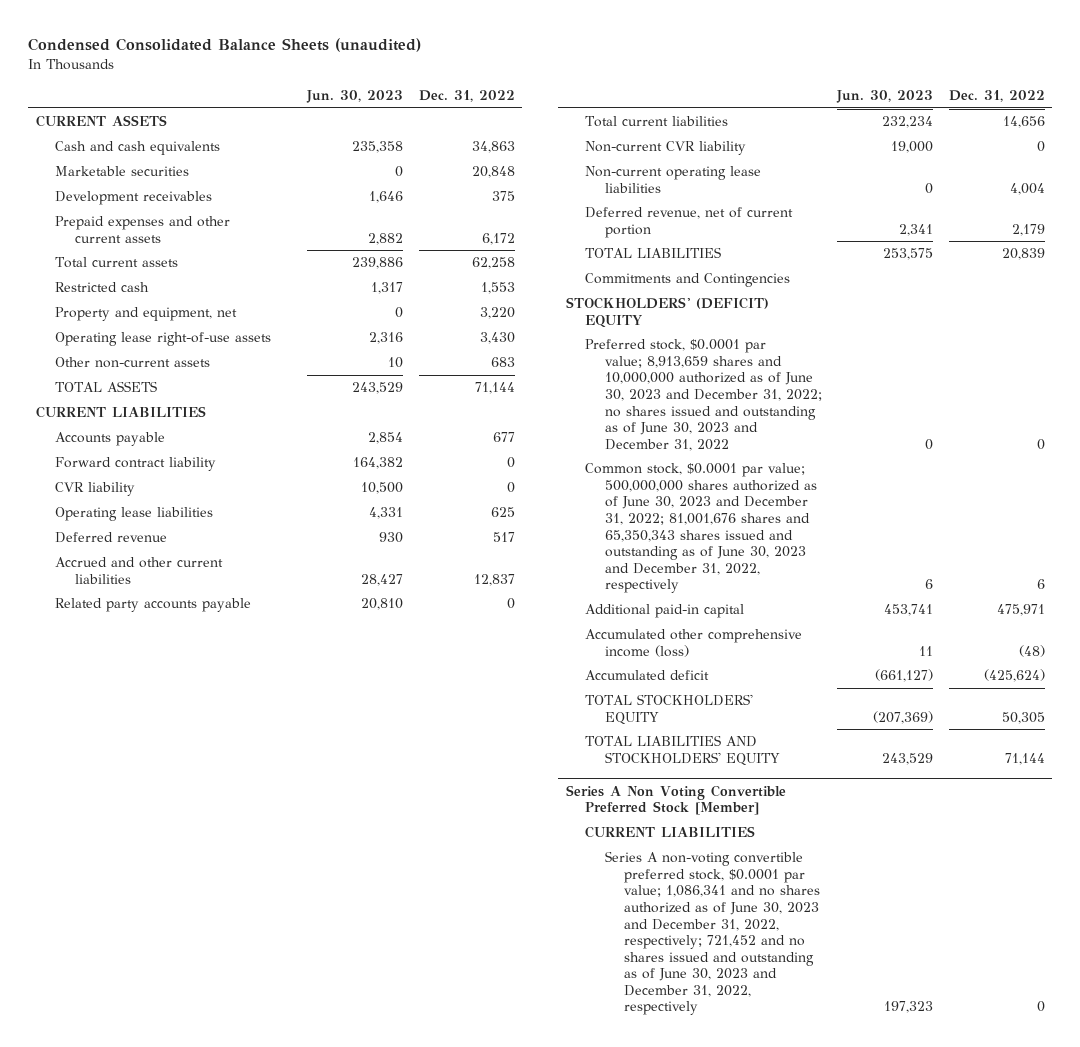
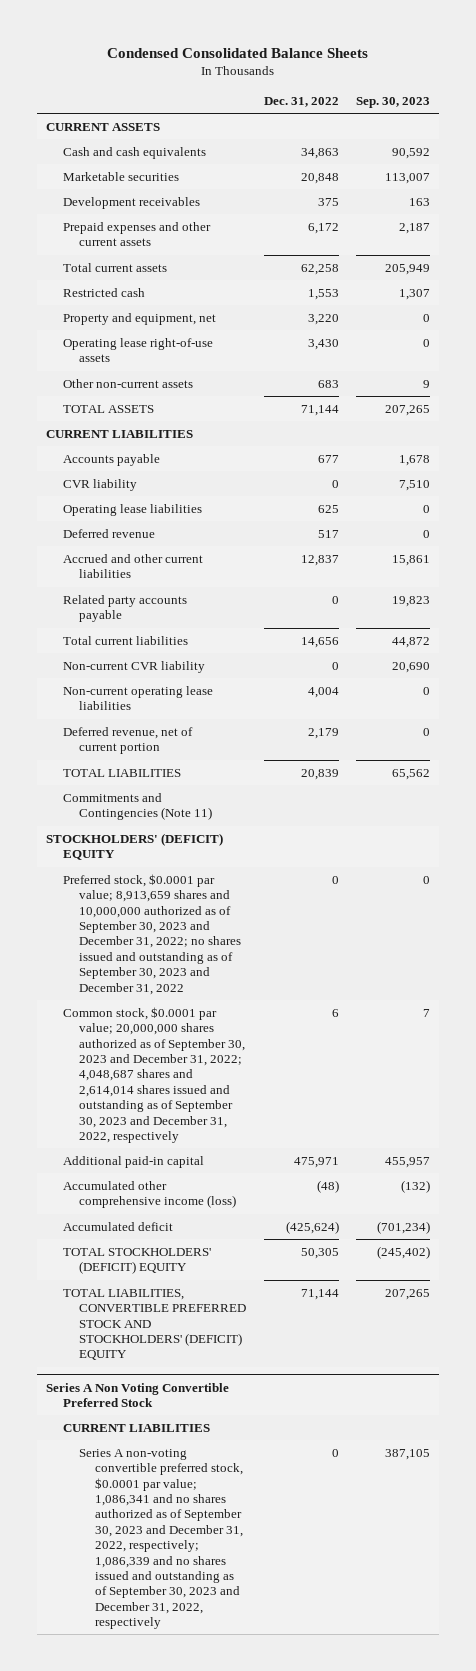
- Condensed Consolidated Balance Sheets (unaudited)
+ Condensed Consolidated Balance Sheets
- | Jun. 30, 2023 | Dec. 31, 2022
+ | Dec. 31, 2022 | Sep. 30, 2023
- Forward contract liability | 164,382 | 0
- Commitments and Contingencies
+ Commitments and Contingencies (Note 11)
- Preferred stock, $0.0001 par value; 8,913,659 shares and 10,000,000 authorized as of June 30, 2023 and December 31, 2022; no shares issued and outstanding as of June 30, 2023 and December 31, 2022 | 0 | 0
- Common stock, $0.0001 par value; 500,000,000 shares authorized as of June 30, 2023 and December 31, 2022; 81,001,676 shares and 65,350,343 shares issued and outstanding as of June 30, 2023 and December 31, 2022, respectively | 6 | 6
+ Preferred stock, $0.0001 par value; 8,913,659 shares and 10,000,000 authorized as of September 30, 2023 and December 31, 2022; no shares issued and outstanding as of September 30, 2023 and December 31, 2022 | 0 | 0
+ Common stock, $0.0001 par value; 20,000,000 shares authorized as of September 30, 2023 and December 31, 2022; 4,048,687 shares and 2,614,014 shares issued and outstanding as of September 30, 2023 and December 31, 2022, respectively | 6 | 7
- TOTAL STOCKHOLDERS' EQUITY | (207,369) | 50,305
- TOTAL LIABILITIES AND STOCKHOLDERS' EQUITY | 243,529 | 71,144
- Series A Non Voting Convertible Preferred Stock [Member]
+ TOTAL STOCKHOLDERS' (DEFICIT) EQUITY | 50,305 | (245,402)
+ TOTAL LIABILITIES, CONVERTIBLE PREFERRED STOCK AND STOCKHOLDERS' (DEFICIT) EQUITY | 71,144 | 207,265
+ Series A Non Voting Convertible Preferred Stock
- Series A non-voting convertible preferred stock, $0.0001 par value; 1,086,341 and no shares authorized as of June 30, 2023 and December 31, 2022, respectively; 721,452 and no shares issued and outstanding as of June 30, 2023 and December 31, 2022, respectively | 197,323 | 0
+ Series A non-voting convertible preferred stock, $0.0001 par value; 1,086,341 and no shares authorized as of September 30, 2023 and December 31, 2022, respectively; 1,086,339 and no shares issued and outstanding as of September 30, 2023 and December 31, 2022, respectively | 0 | 387,105

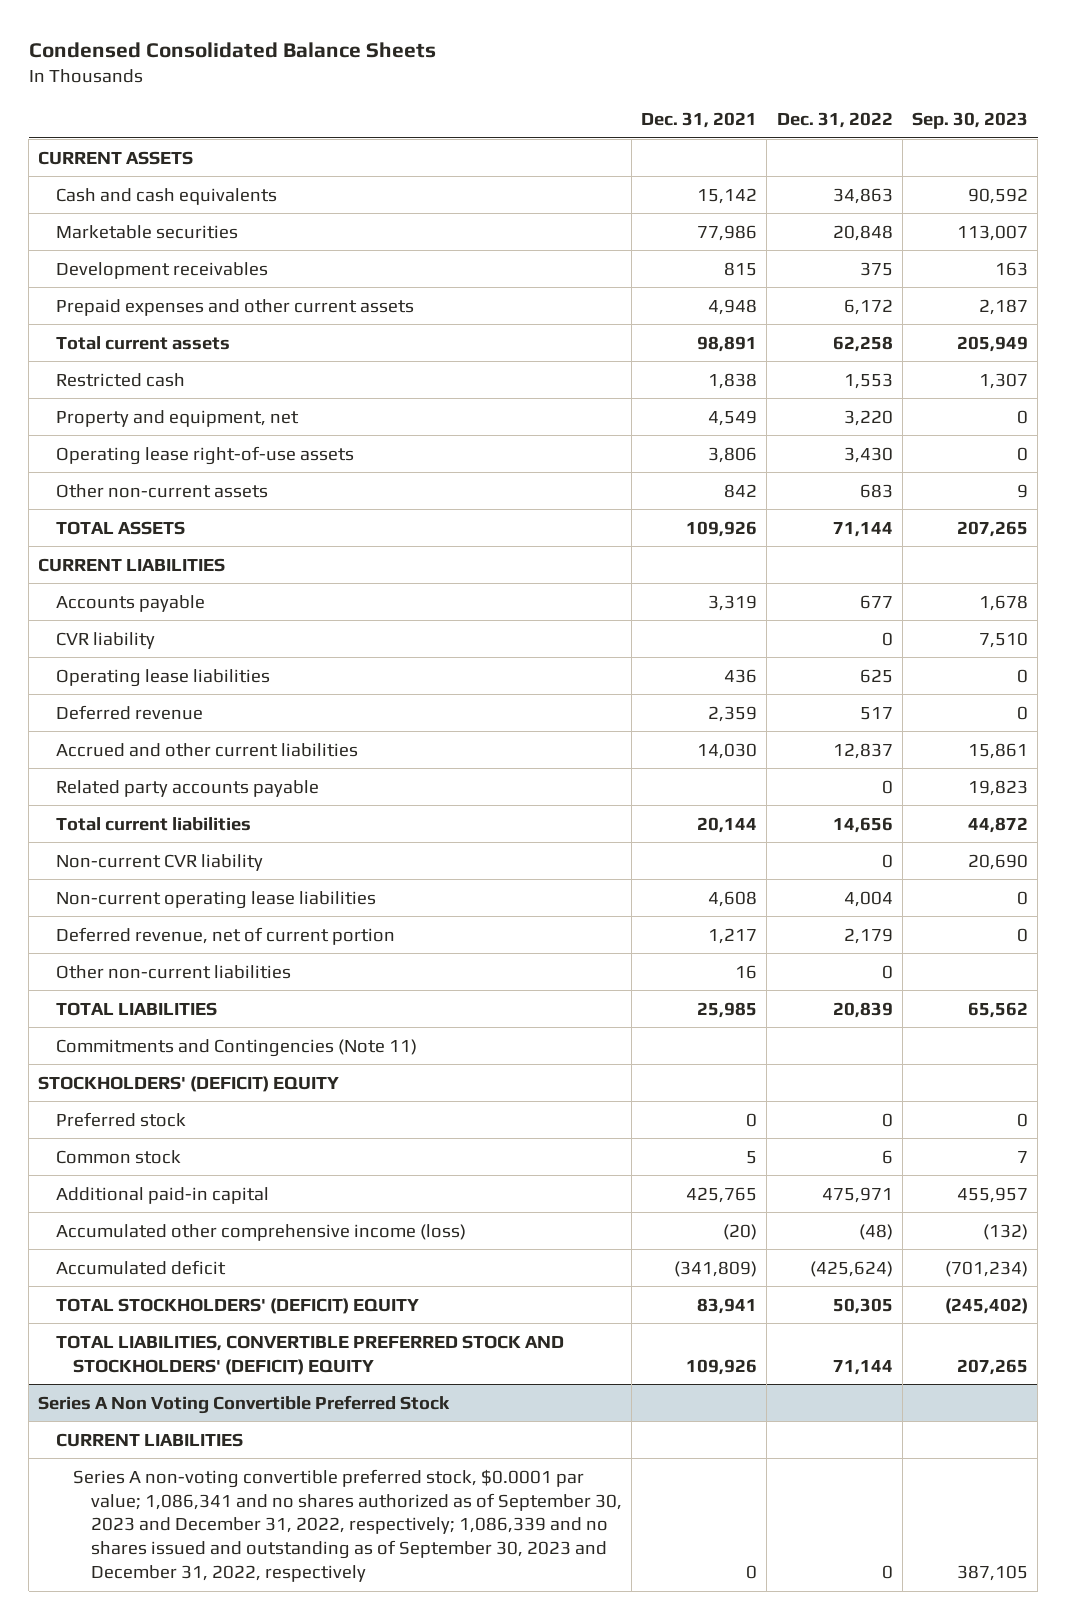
- | Dec. 31, 2022 | Sep. 30, 2023
+ | Dec. 31, 2021 | Dec. 31, 2022 | Sep. 30, 2023
+ Other non-current liabilities | 16 | 0 |
- Preferred stock, $0.0001 par value; 8,913,659 shares and 10,000,000 authorized as of September 30, 2023 and December 31, 2022; no shares issued and outstanding as of September 30, 2023 and December 31, 2022 | 0 | 0
- Common stock, $0.0001 par value; 20,000,000 shares authorized as of September 30, 2023 and December 31, 2022; 4,048,687 shares and 2,614,014 shares issued and outstanding as of September 30, 2023 and December 31, 2022, respectively | 6 | 7
+ Preferred stock | 0 | 0 | 0
+ Common stock | 5 | 6 | 7

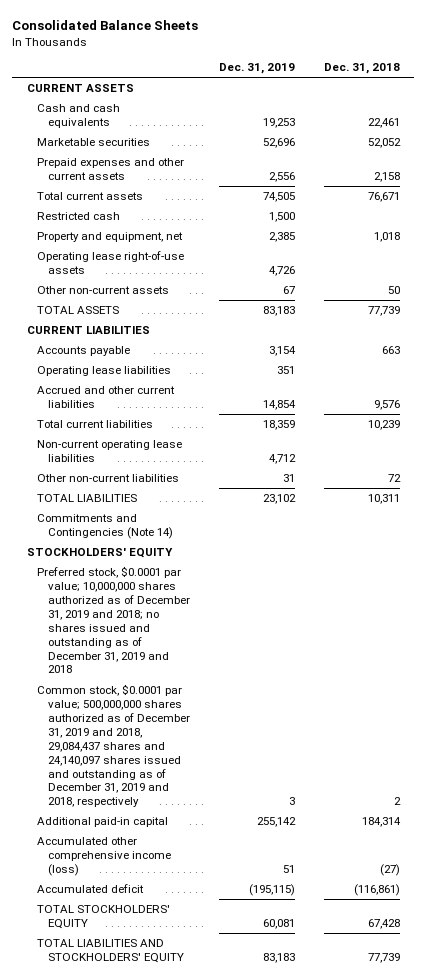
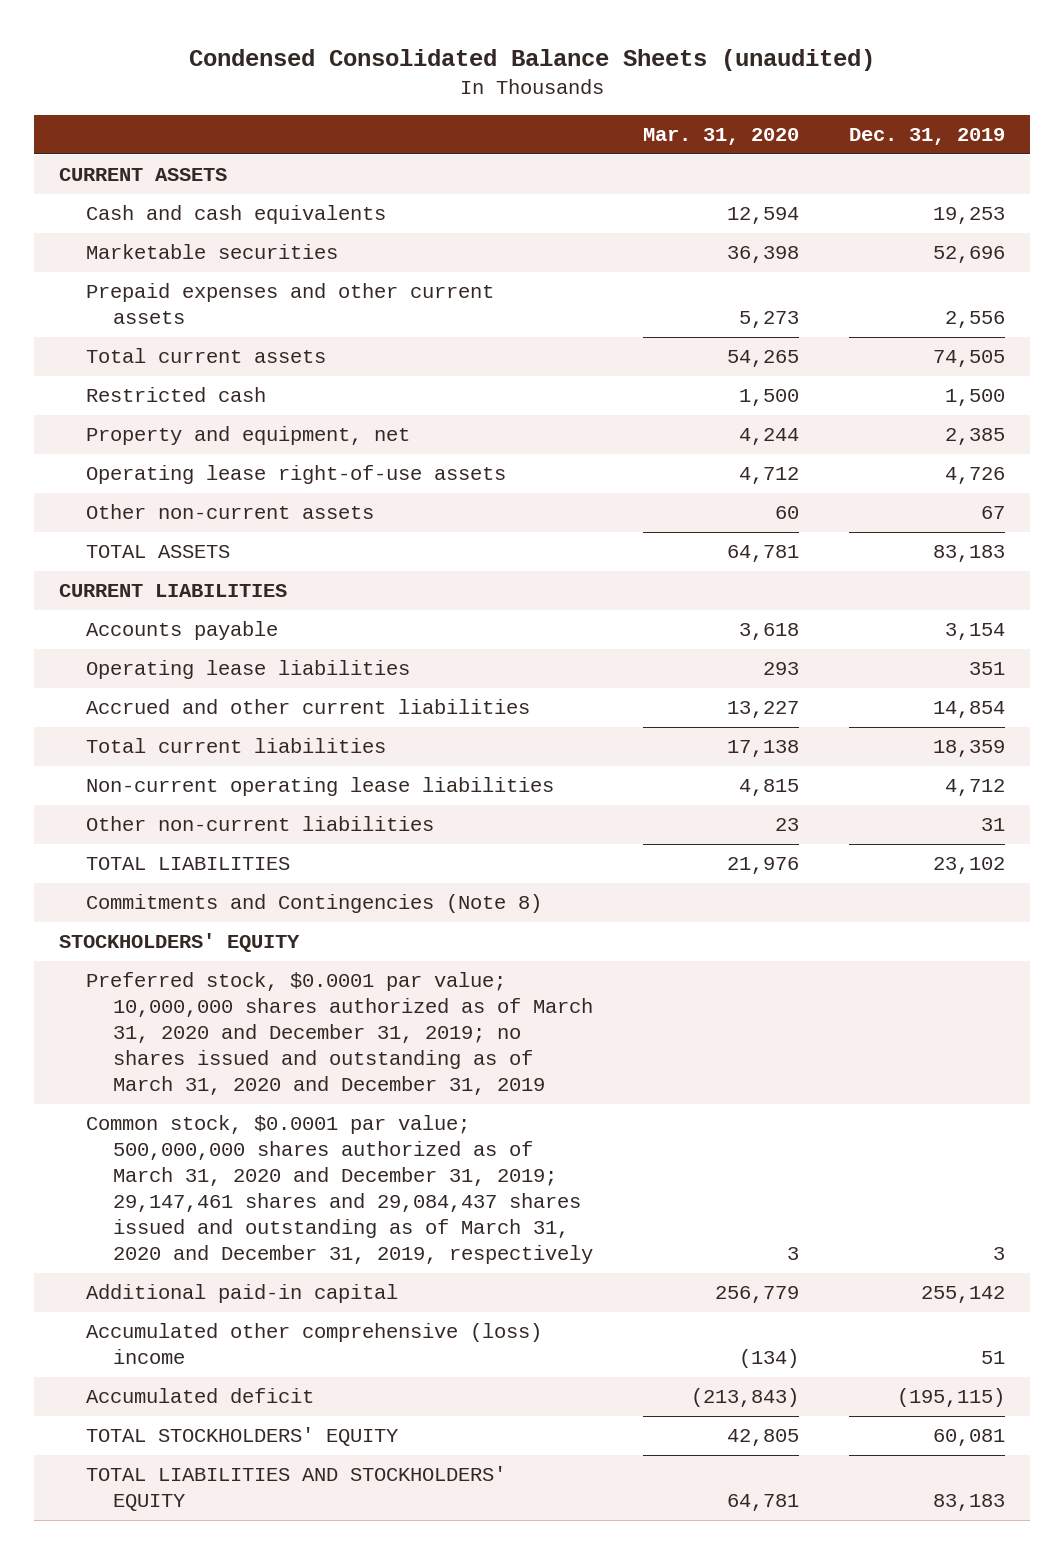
- Consolidated Balance Sheets
+ Condensed Consolidated Balance Sheets (unaudited)
- | Dec. 31, 2019 | Dec. 31, 2018
+ | Mar. 31, 2020 | Dec. 31, 2019
- Commitments and Contingencies (Note 14)
+ Commitments and Contingencies (Note 8)
- Preferred stock, $0.0001 par value; 10,000,000 shares authorized as of December 31, 2019 and 2018; no shares issued and outstanding as of December 31, 2019 and 2018
- Common stock, $0.0001 par value; 500,000,000 shares authorized as of December 31, 2019 and 2018, 29,084,437 shares and 24,140,097 shares issued and outstanding as of December 31, 2019 and 2018, respectively | 3 | 2
+ Preferred stock, $0.0001 par value; 10,000,000 shares authorized as of March 31, 2020 and December 31, 2019; no shares issued and outstanding as of March 31, 2020 and December 31, 2019
+ Common stock, $0.0001 par value; 500,000,000 shares authorized as of March 31, 2020 and December 31, 2019; 29,147,461 shares and 29,084,437 shares issued and outstanding as of March 31, 2020 and December 31, 2019, respectively | 3 | 3
- Accumulated other comprehensive income (loss) | 51 | (27)
+ Accumulated other comprehensive (loss) income | (134) | 51

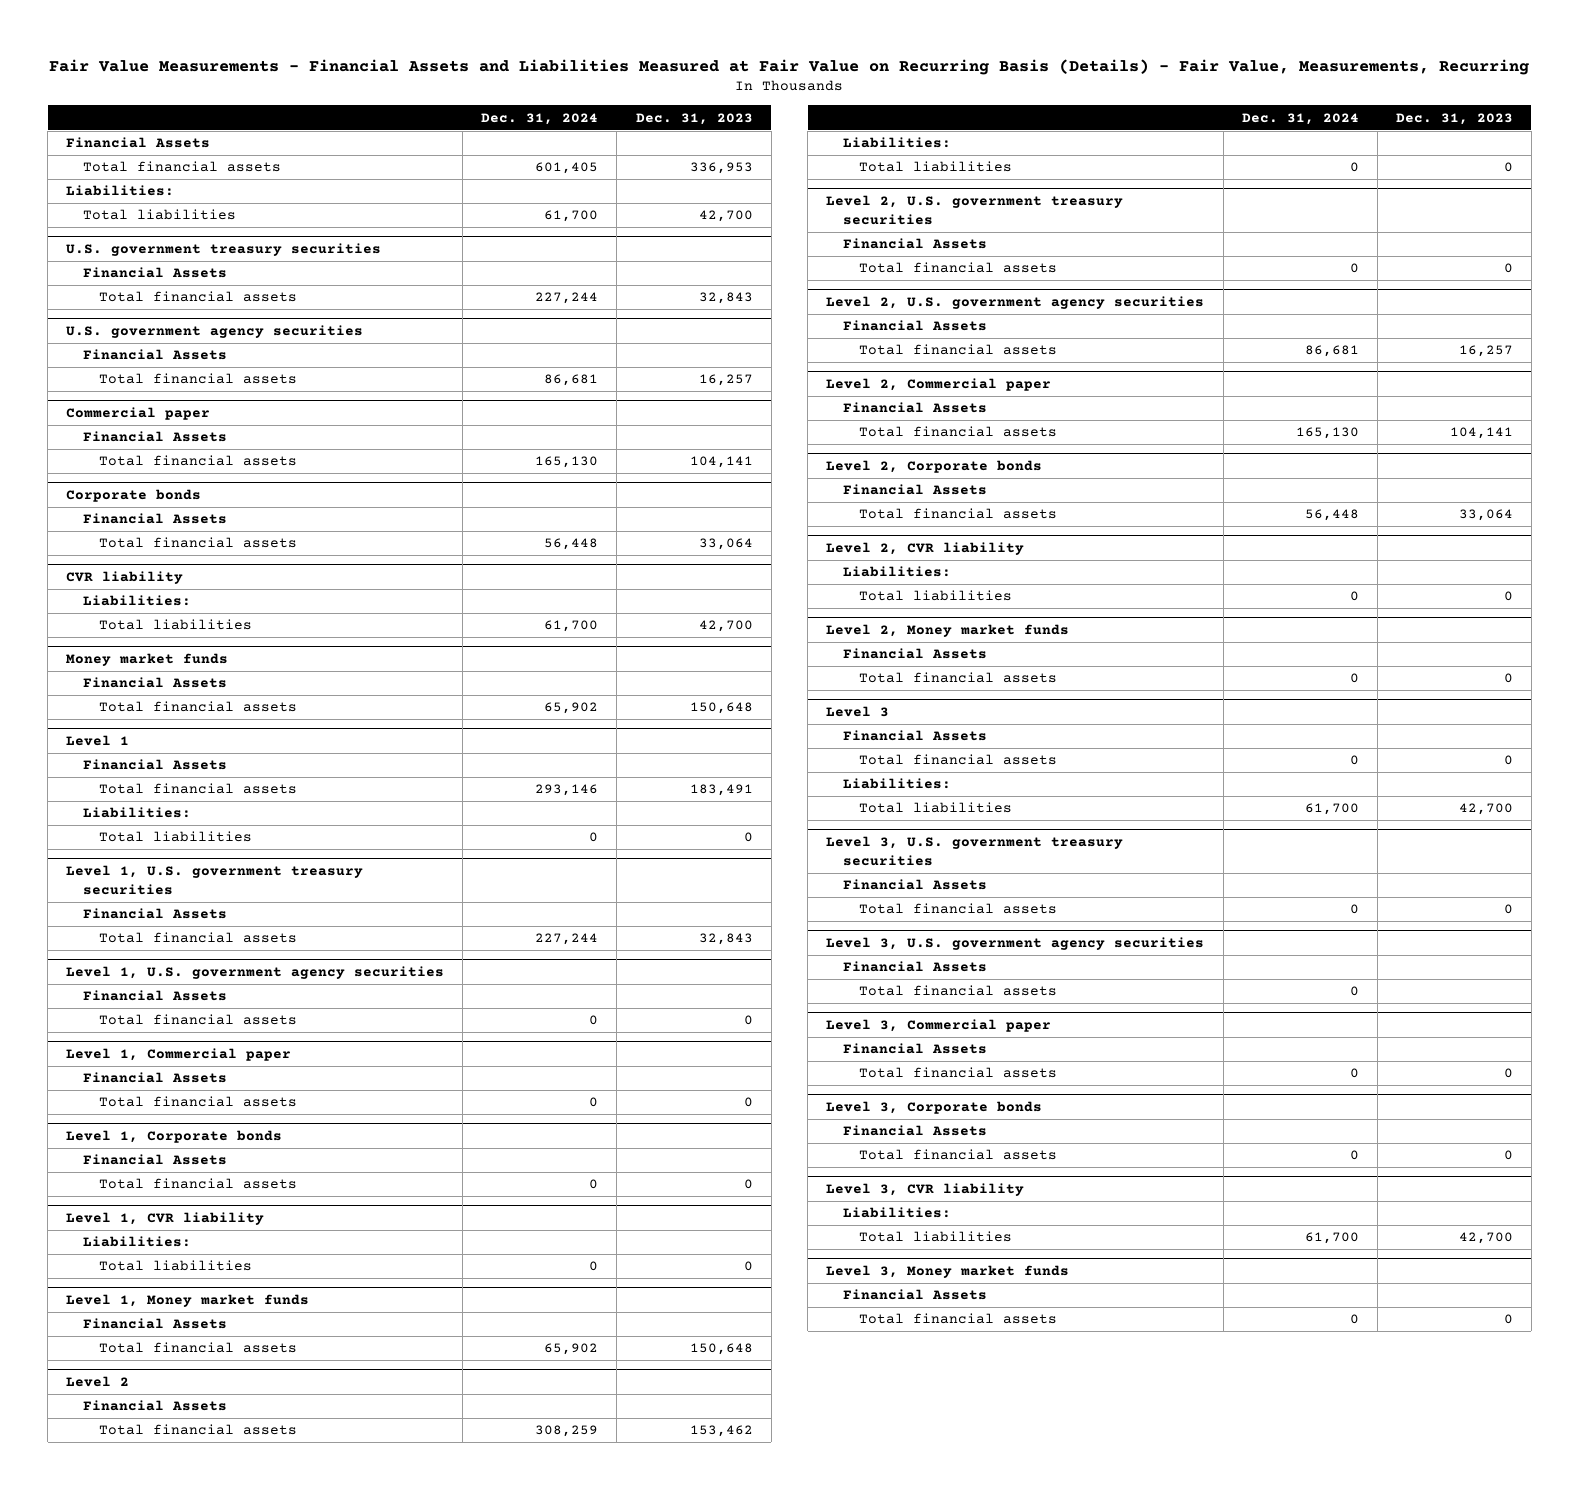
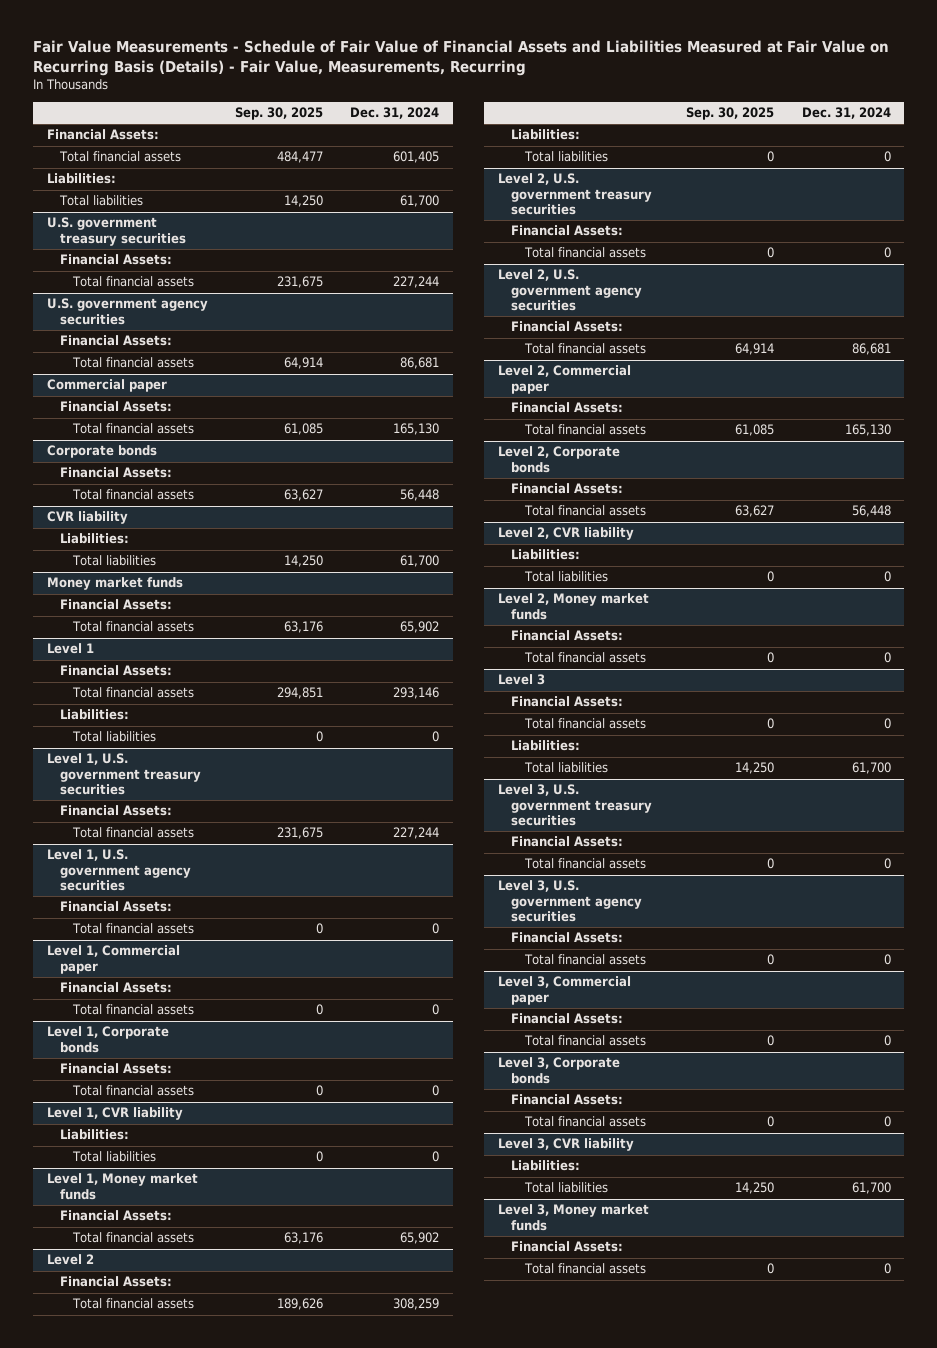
- Fair Value Measurements - Financial Assets and Liabilities Measured at Fair Value on Recurring Basis (Details) - Fair Value, Measurements, Recurring
+ Fair Value Measurements - Schedule of Fair Value of Financial Assets and Liabilities Measured at Fair Value on Recurring Basis (Details) - Fair Value, Measurements, Recurring
- | Dec. 31, 2024 | Dec. 31, 2023
+ | Sep. 30, 2025 | Dec. 31, 2024
- Financial Assets
+ Financial Assets:
@ U.S. government treasury securities
- Financial Assets
+ Financial Assets:
@ U.S. government agency securities
- Financial Assets
+ Financial Assets:
@ Commercial paper
- Financial Assets
+ Financial Assets:
@ Corporate bonds
- Financial Assets
+ Financial Assets:
@ Money market funds
- Financial Assets
+ Financial Assets:
@ Level 1
- Financial Assets
+ Financial Assets:
@ Level 1, U.S. government treasury securities
- Financial Assets
+ Financial Assets:
@ Level 1, U.S. government agency securities
- Financial Assets
+ Financial Assets:
@ Level 1, Commercial paper
- Financial Assets
+ Financial Assets:
@ Level 1, Corporate bonds
- Financial Assets
+ Financial Assets:
@ Level 1, Money market funds
- Financial Assets
+ Financial Assets:
@ Level 2
- Financial Assets
+ Financial Assets:
@ Level 2, U.S. government treasury securities
- Financial Assets
+ Financial Assets:
@ Level 2, U.S. government agency securities
- Financial Assets
+ Financial Assets:
@ Level 2, Commercial paper
- Financial Assets
+ Financial Assets:
@ Level 2, Corporate bonds
- Financial Assets
+ Financial Assets:
@ Level 2, Money market funds
- Financial Assets
+ Financial Assets:
@ Level 3
- Financial Assets
+ Financial Assets:
@ Level 3, U.S. government treasury securities
- Financial Assets
+ Financial Assets:
@ Level 3, U.S. government agency securities
- Financial Assets
+ Financial Assets:
@ Level 3, Commercial paper
- Financial Assets
+ Financial Assets:
@ Level 3, Corporate bonds
- Financial Assets
+ Financial Assets:
@ Level 3, Money market funds
- Financial Assets
+ Financial Assets:

